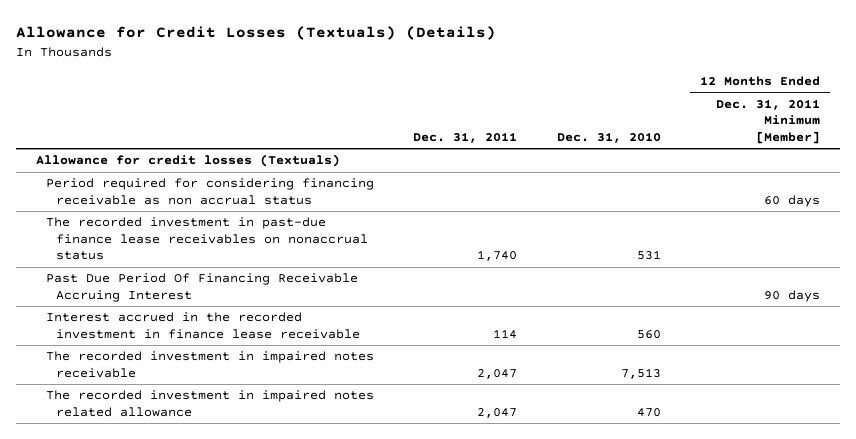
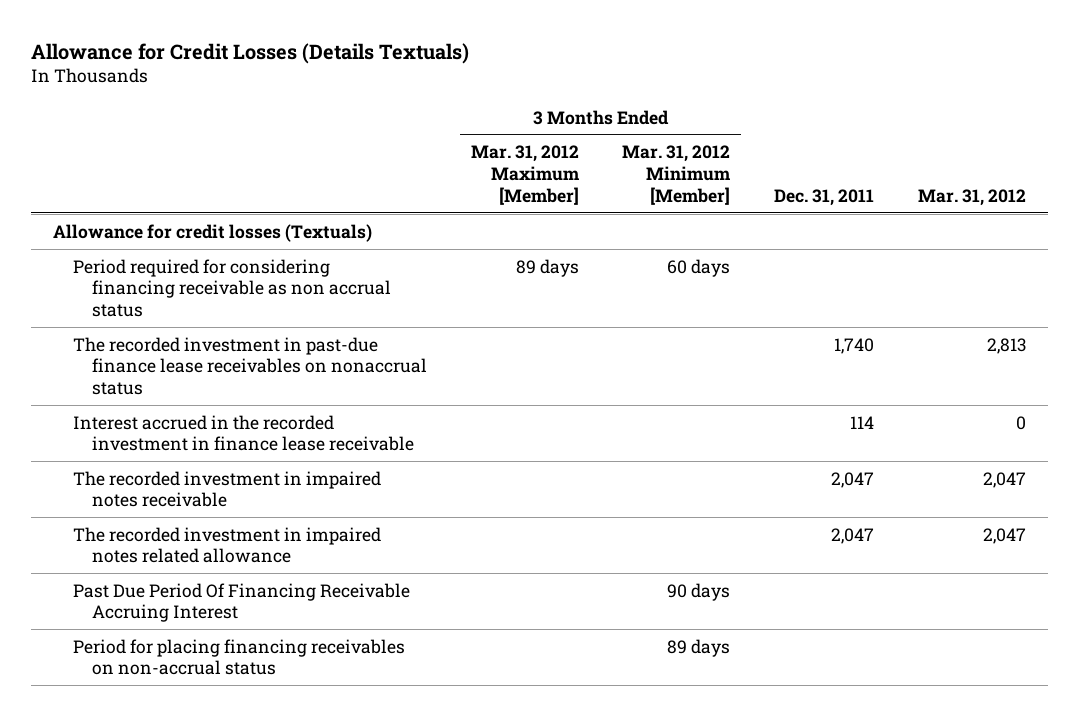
- Allowance for Credit Losses (Textuals) (Details)
+ Allowance for Credit Losses (Details Textuals)
- | Dec. 31, 2011 | Dec. 31, 2010 | 12 Months Ended Dec. 31, 2011 Minimum [Member]
+ | 3 Months Ended Mar. 31, 2012 Maximum [Member] | 3 Months Ended Mar. 31, 2012 Minimum [Member] | Dec. 31, 2011 | Mar. 31, 2012
moved down: Past Due Period Of Financing Receivable Accruing Interest | | 90 days | |
+ Period for placing financing receivables on non-accrual status | | 89 days | |

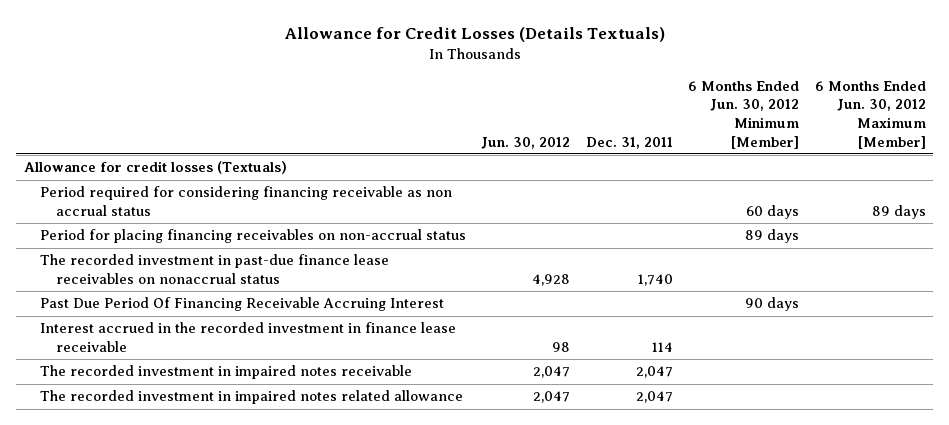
- | 3 Months Ended Mar. 31, 2012 Maximum [Member] | 3 Months Ended Mar. 31, 2012 Minimum [Member] | Dec. 31, 2011 | Mar. 31, 2012
+ | Jun. 30, 2012 | Dec. 31, 2011 | 6 Months Ended Jun. 30, 2012 Minimum [Member] | 6 Months Ended Jun. 30, 2012 Maximum [Member]
moved up: Period for placing financing receivables on non-accrual status | | | 89 days |
moved up: Past Due Period Of Financing Receivable Accruing Interest | | | 90 days |

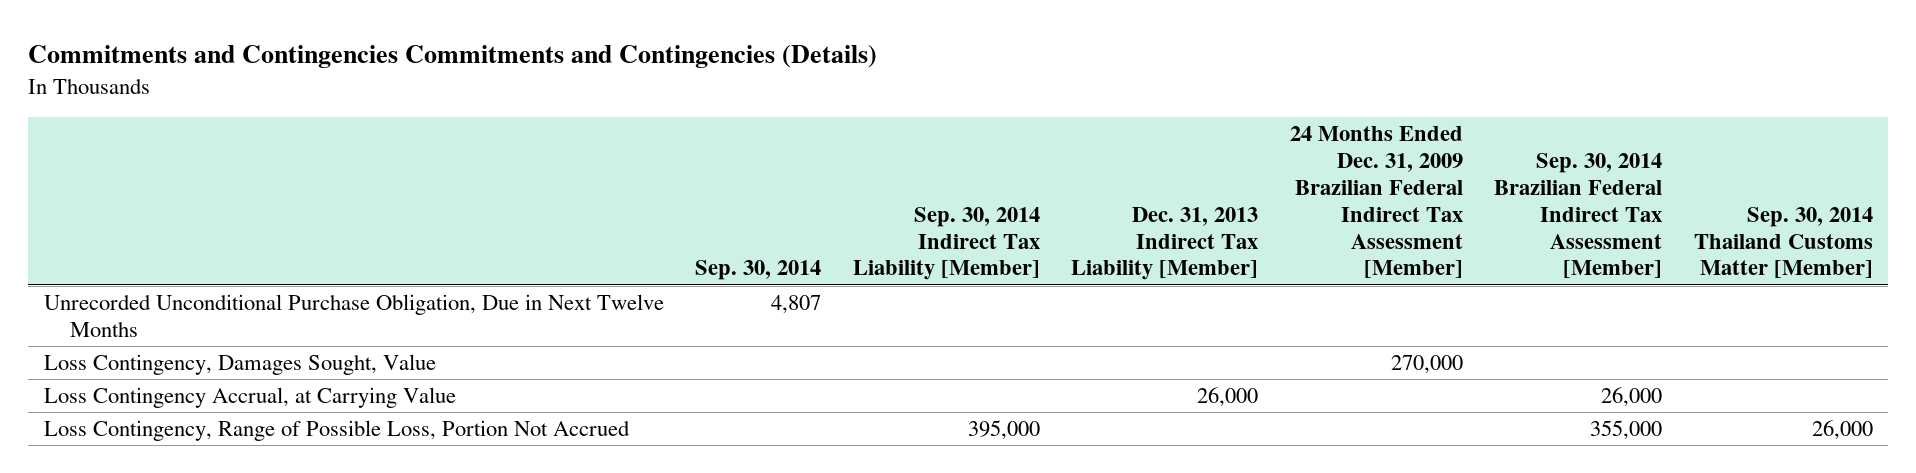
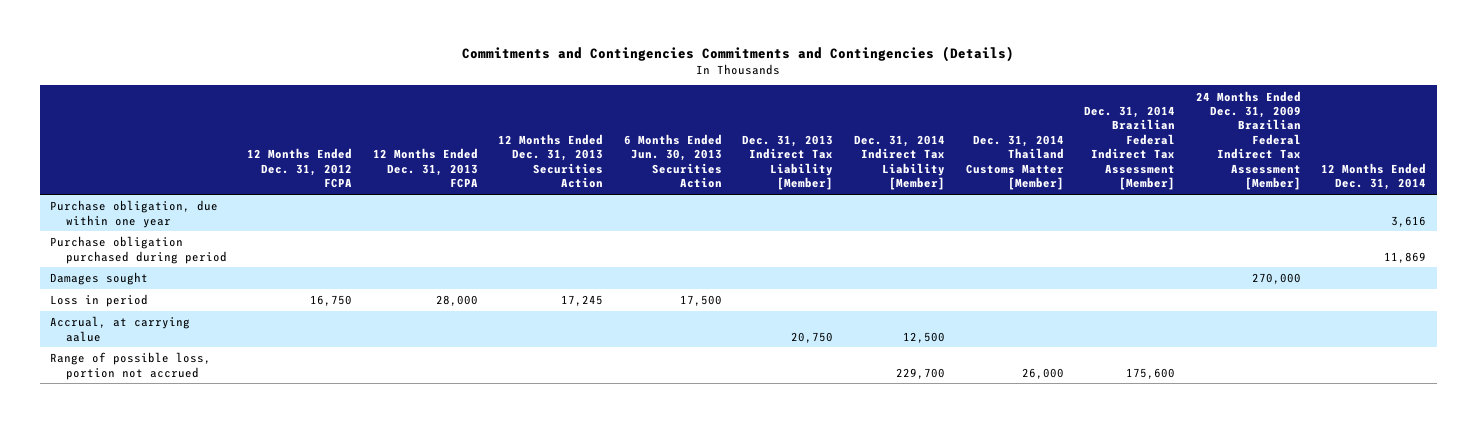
- | Sep. 30, 2014 | Sep. 30, 2014 Indirect Tax Liability [Member] | Dec. 31, 2013 Indirect Tax Liability [Member] | 24 Months Ended Dec. 31, 2009 Brazilian Federal Indirect Tax Assessment [Member] | Sep. 30, 2014 Brazilian Federal Indirect Tax Assessment [Member] | Sep. 30, 2014 Thailand Customs Matter [Member]
+ | 12 Months Ended Dec. 31, 2012 FCPA | 12 Months Ended Dec. 31, 2013 FCPA | 12 Months Ended Dec. 31, 2013 Securities Action | 6 Months Ended Jun. 30, 2013 Securities Action | Dec. 31, 2013 Indirect Tax Liability [Member] | Dec. 31, 2014 Indirect Tax Liability [Member] | Dec. 31, 2014 Thailand Customs Matter [Member] | Dec. 31, 2014 Brazilian Federal Indirect Tax Assessment [Member] | 24 Months Ended Dec. 31, 2009 Brazilian Federal Indirect Tax Assessment [Member] | 12 Months Ended Dec. 31, 2014
- Unrecorded Unconditional Purchase Obligation, Due in Next Twelve Months | 4,807 | | | | |
- Loss Contingency, Damages Sought, Value | | | | 270,000 | |
- Loss Contingency Accrual, at Carrying Value | | | 26,000 | | 26,000 |
- Loss Contingency, Range of Possible Loss, Portion Not Accrued | | 395,000 | | | 355,000 | 26,000
+ Purchase obligation, due within one year | | | | | | | | | | 3,616
+ Purchase obligation purchased during period | | | | | | | | | | 11,869
+ Damages sought | | | | | | | | | 270,000 |
+ Loss in period | 16,750 | 28,000 | 17,245 | 17,500 | | | | | |
+ Accrual, at carrying aalue | | | | | 20,750 | 12,500 | | | |
+ Range of possible loss, portion not accrued | | | | | | 229,700 | 26,000 | 175,600 | |

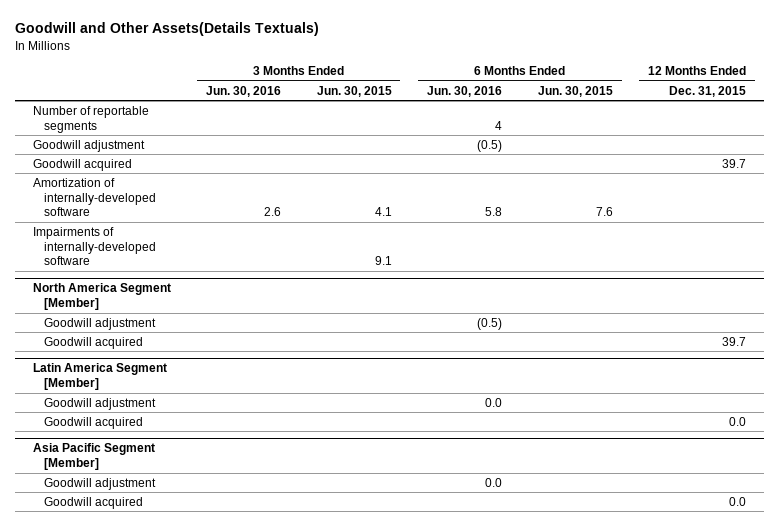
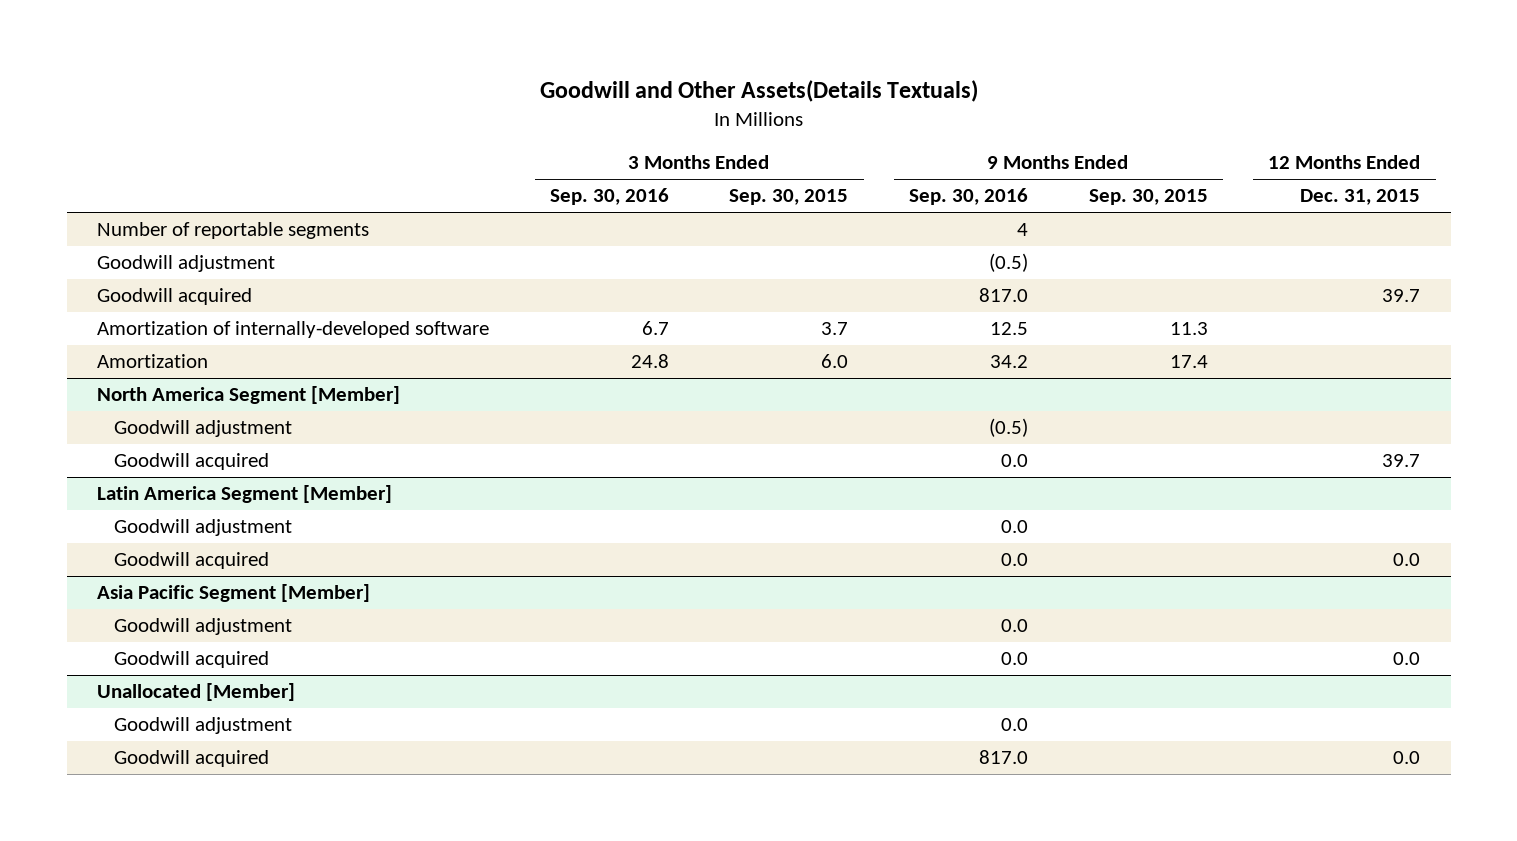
- | 3 Months Ended Jun. 30, 2016 | 3 Months Ended Jun. 30, 2015 | 6 Months Ended Jun. 30, 2016 | 6 Months Ended Jun. 30, 2015 | 12 Months Ended Dec. 31, 2015
+ | 3 Months Ended Sep. 30, 2016 | 3 Months Ended Sep. 30, 2015 | 9 Months Ended Sep. 30, 2016 | 9 Months Ended Sep. 30, 2015 | 12 Months Ended Dec. 31, 2015
- Impairments of internally-developed software | | 9.1 | | |
+ Amortization | 24.8 | 6.0 | 34.2 | 17.4 |
+ Unallocated [Member]
+ Goodwill adjustment | | | 0.0 | |
+ Goodwill acquired | | | 817.0 | | 0.0

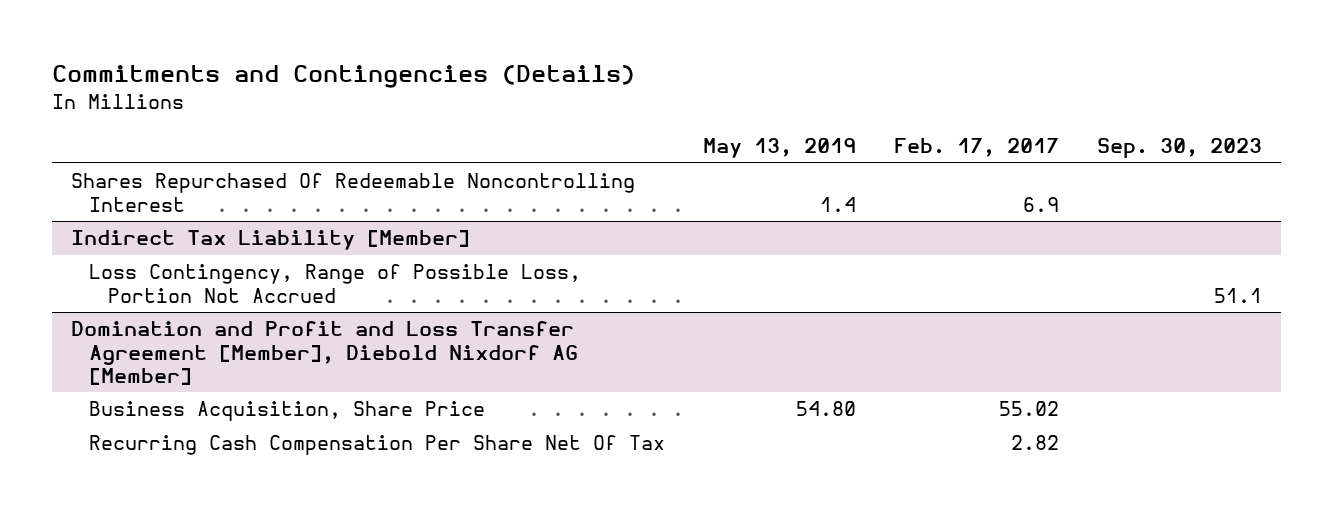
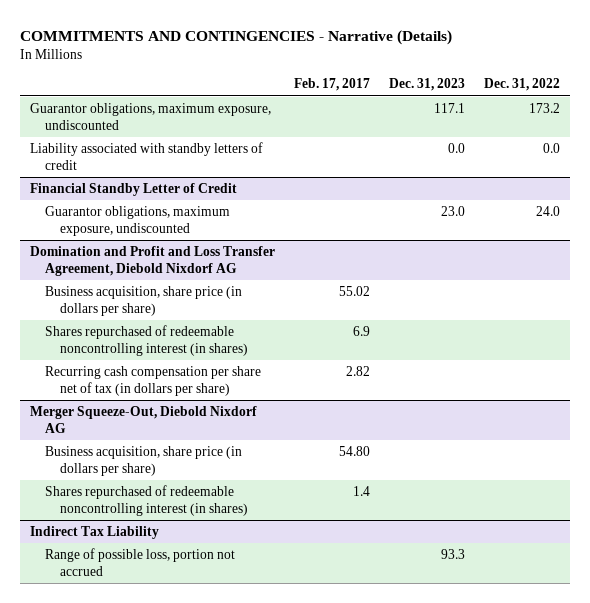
- Commitments and Contingencies (Details)
+ COMMITMENTS AND CONTINGENCIES - Narrative (Details)
- | May 13, 2019 | Feb. 17, 2017 | Sep. 30, 2023
+ | Feb. 17, 2017 | Dec. 31, 2023 | Dec. 31, 2022
- Shares Repurchased Of Redeemable Noncontrolling Interest | 1.4 | 6.9 |
- Indirect Tax Liability [Member]
- Loss Contingency, Range of Possible Loss, Portion Not Accrued | | | 51.1
- Domination and Profit and Loss Transfer Agreement [Member], Diebold Nixdorf AG [Member]
- Business Acquisition, Share Price | 54.80 | 55.02 |
- Recurring Cash Compensation Per Share Net Of Tax | | 2.82 |
+ Guarantor obligations, maximum exposure, undiscounted | | 117.1 | 173.2
+ Liability associated with standby letters of credit | | 0.0 | 0.0
+ Financial Standby Letter of Credit
+ Guarantor obligations, maximum exposure, undiscounted | | 23.0 | 24.0
+ Domination and Profit and Loss Transfer Agreement, Diebold Nixdorf AG
+ Business acquisition, share price (in dollars per share) | 55.02 | |
+ Shares repurchased of redeemable noncontrolling interest (in shares) | 6.9 | |
+ Recurring cash compensation per share net of tax (in dollars per share) | 2.82 | |
+ Merger Squeeze-Out, Diebold Nixdorf AG
+ Business acquisition, share price (in dollars per share) | 54.80 | |
+ Shares repurchased of redeemable noncontrolling interest (in shares) | 1.4 | |
+ Indirect Tax Liability
+ Range of possible loss, portion not accrued | | 93.3 |

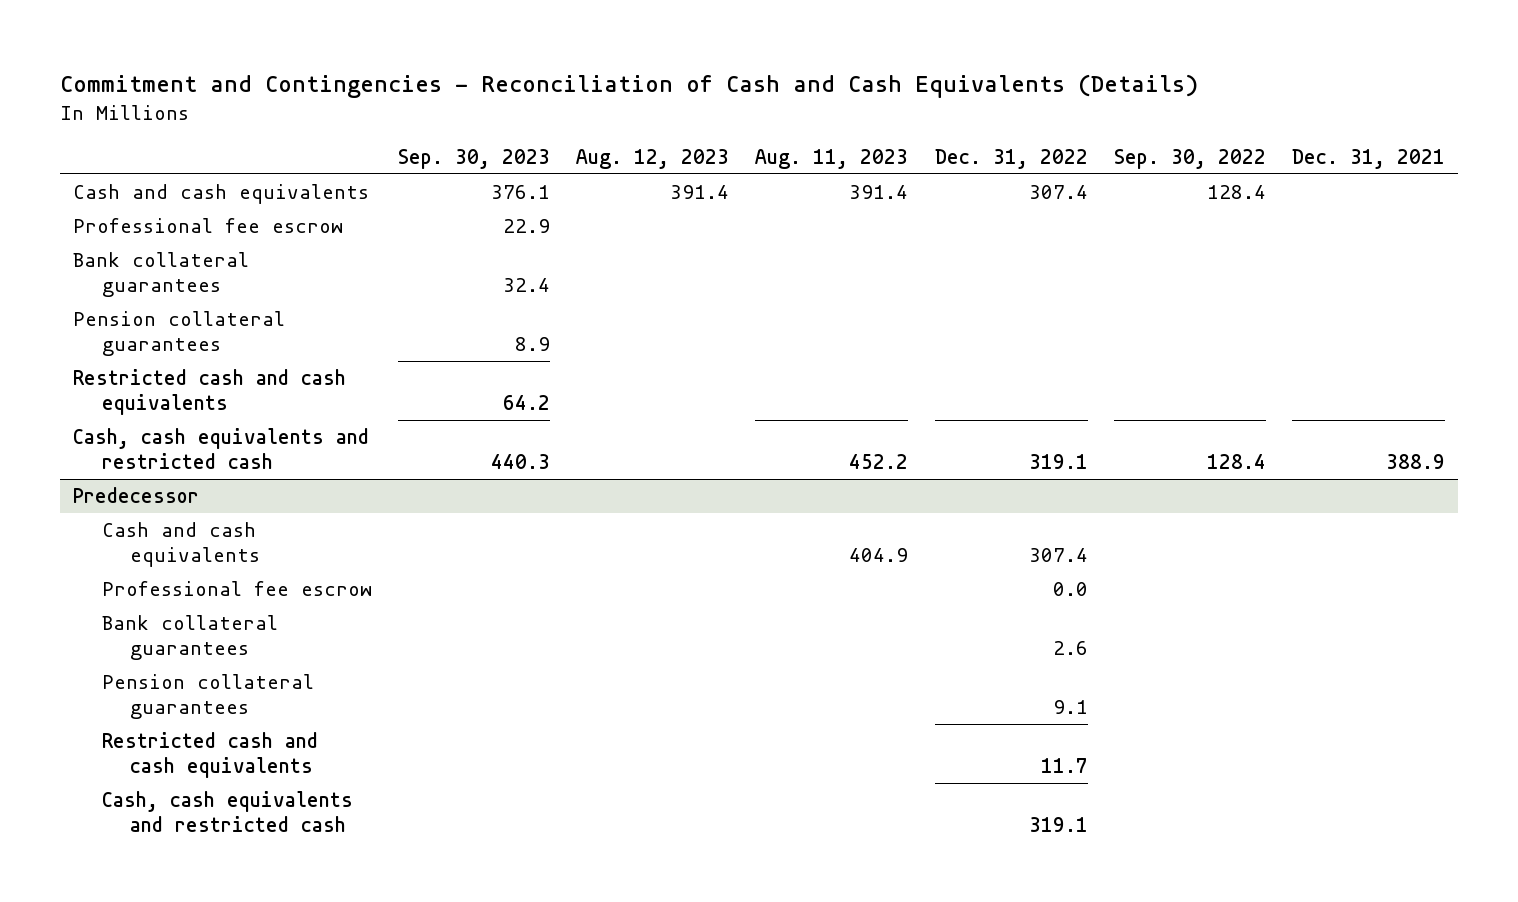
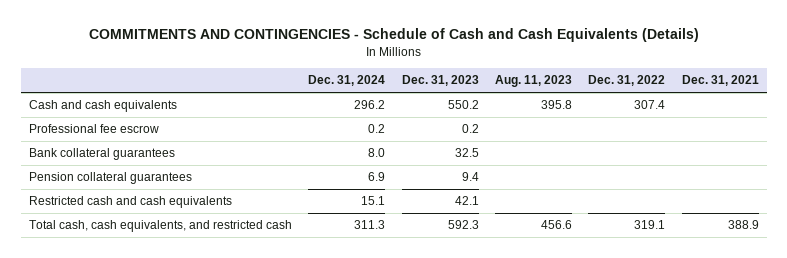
- Commitment and Contingencies - Reconciliation of Cash and Cash Equivalents (Details)
+ COMMITMENTS AND CONTINGENCIES - Schedule of Cash and Cash Equivalents (Details)
- | Sep. 30, 2023 | Aug. 12, 2023 | Aug. 11, 2023 | Dec. 31, 2022 | Sep. 30, 2022 | Dec. 31, 2021
+ | Dec. 31, 2024 | Dec. 31, 2023 | Aug. 11, 2023 | Dec. 31, 2022 | Dec. 31, 2021
- Cash and cash equivalents | 376.1 | 391.4 | 391.4 | 307.4 | 128.4 |
+ Cash and cash equivalents | 296.2 | 550.2 | 395.8 | 307.4 |
- Cash, cash equivalents and restricted cash | 440.3 | | 452.2 | 319.1 | 128.4 | 388.9
- Predecessor
- Cash and cash equivalents | | | 404.9 | 307.4 | |
- Professional fee escrow | | | | 0.0 | |
- Bank collateral guarantees | | | | 2.6 | |
- Pension collateral guarantees | | | | 9.1 | |
- Restricted cash and cash equivalents | | | | 11.7 | |
- Cash, cash equivalents and restricted cash | | | | 319.1 | |
+ Total cash, cash equivalents, and restricted cash | 311.3 | 592.3 | 456.6 | 319.1 | 388.9

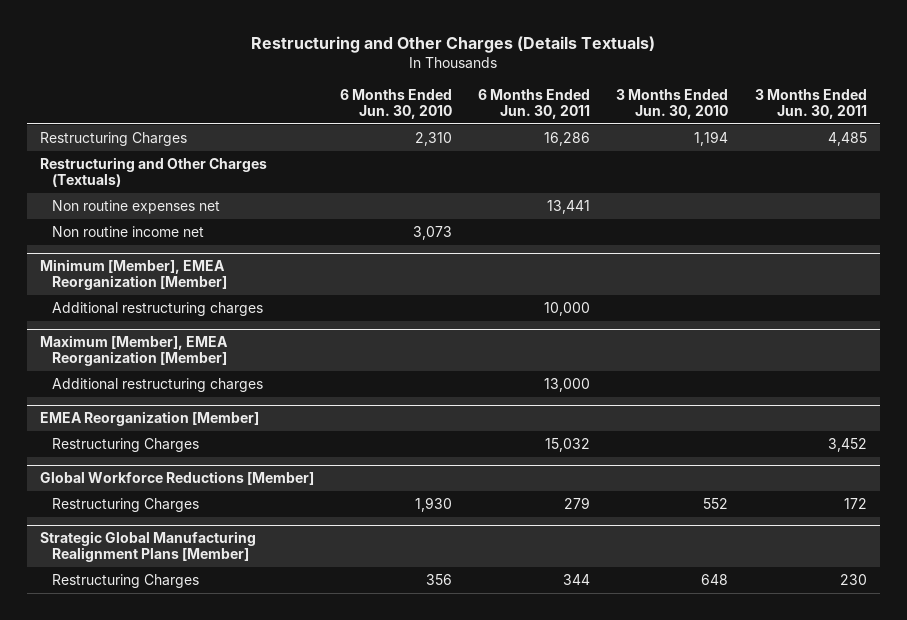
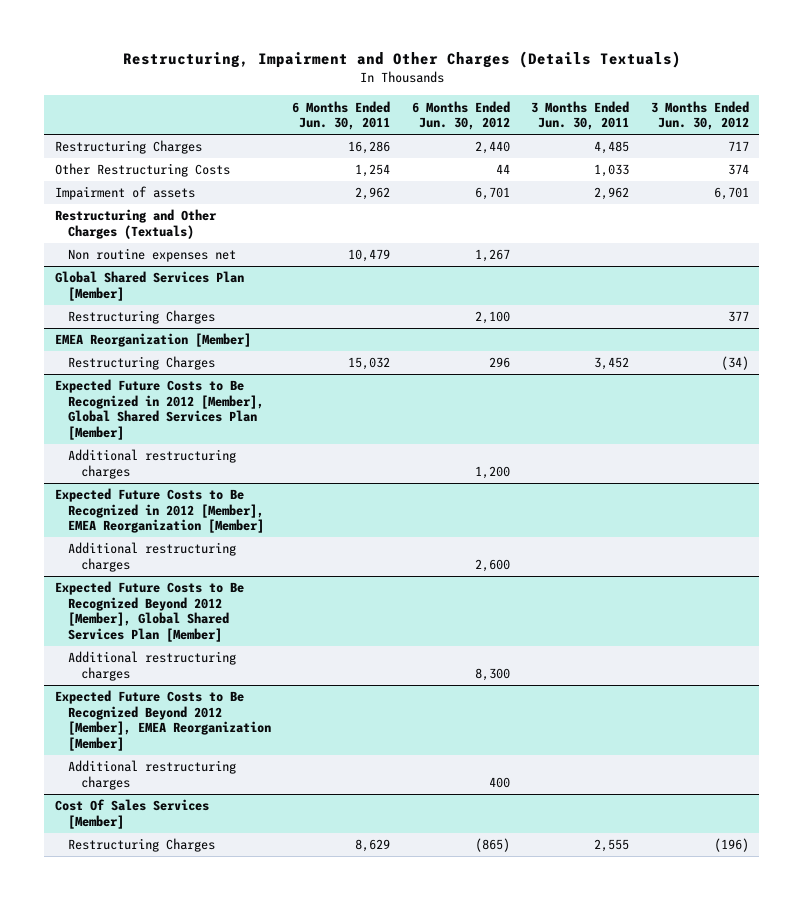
- Restructuring and Other Charges (Details Textuals)
+ Restructuring, Impairment and Other Charges (Details Textuals)
- | 6 Months Ended Jun. 30, 2010 | 6 Months Ended Jun. 30, 2011 | 3 Months Ended Jun. 30, 2010 | 3 Months Ended Jun. 30, 2011
+ | 6 Months Ended Jun. 30, 2011 | 6 Months Ended Jun. 30, 2012 | 3 Months Ended Jun. 30, 2011 | 3 Months Ended Jun. 30, 2012
+ Other Restructuring Costs | 1,254 | 44 | 1,033 | 374
+ Impairment of assets | 2,962 | 6,701 | 2,962 | 6,701
- Non routine expenses net | | 13,441 | |
- Non routine income net | 3,073 | | |
- Minimum [Member], EMEA Reorganization [Member]
- Additional restructuring charges | | 10,000 | |
- Maximum [Member], EMEA Reorganization [Member]
- Additional restructuring charges | | 13,000 | |
+ Non routine expenses net | 10,479 | 1,267 | |
+ Global Shared Services Plan [Member]
+ Restructuring Charges | | 2,100 | | 377
- Global Workforce Reductions [Member]
- Restructuring Charges | 1,930 | 279 | 552 | 172
- Strategic Global Manufacturing Realignment Plans [Member]
- Restructuring Charges | 356 | 344 | 648 | 230
+ Expected Future Costs to Be Recognized in 2012 [Member], Global Shared Services Plan [Member]
+ Additional restructuring charges | | 1,200 | |
+ Expected Future Costs to Be Recognized in 2012 [Member], EMEA Reorganization [Member]
+ Additional restructuring charges | | 2,600 | |
+ Expected Future Costs to Be Recognized Beyond 2012 [Member], Global Shared Services Plan [Member]
+ Additional restructuring charges | | 8,300 | |
+ Expected Future Costs to Be Recognized Beyond 2012 [Member], EMEA Reorganization [Member]
+ Additional restructuring charges | | 400 | |
+ Cost Of Sales Services [Member]
+ Restructuring Charges | 8,629 | (865) | 2,555 | (196)

